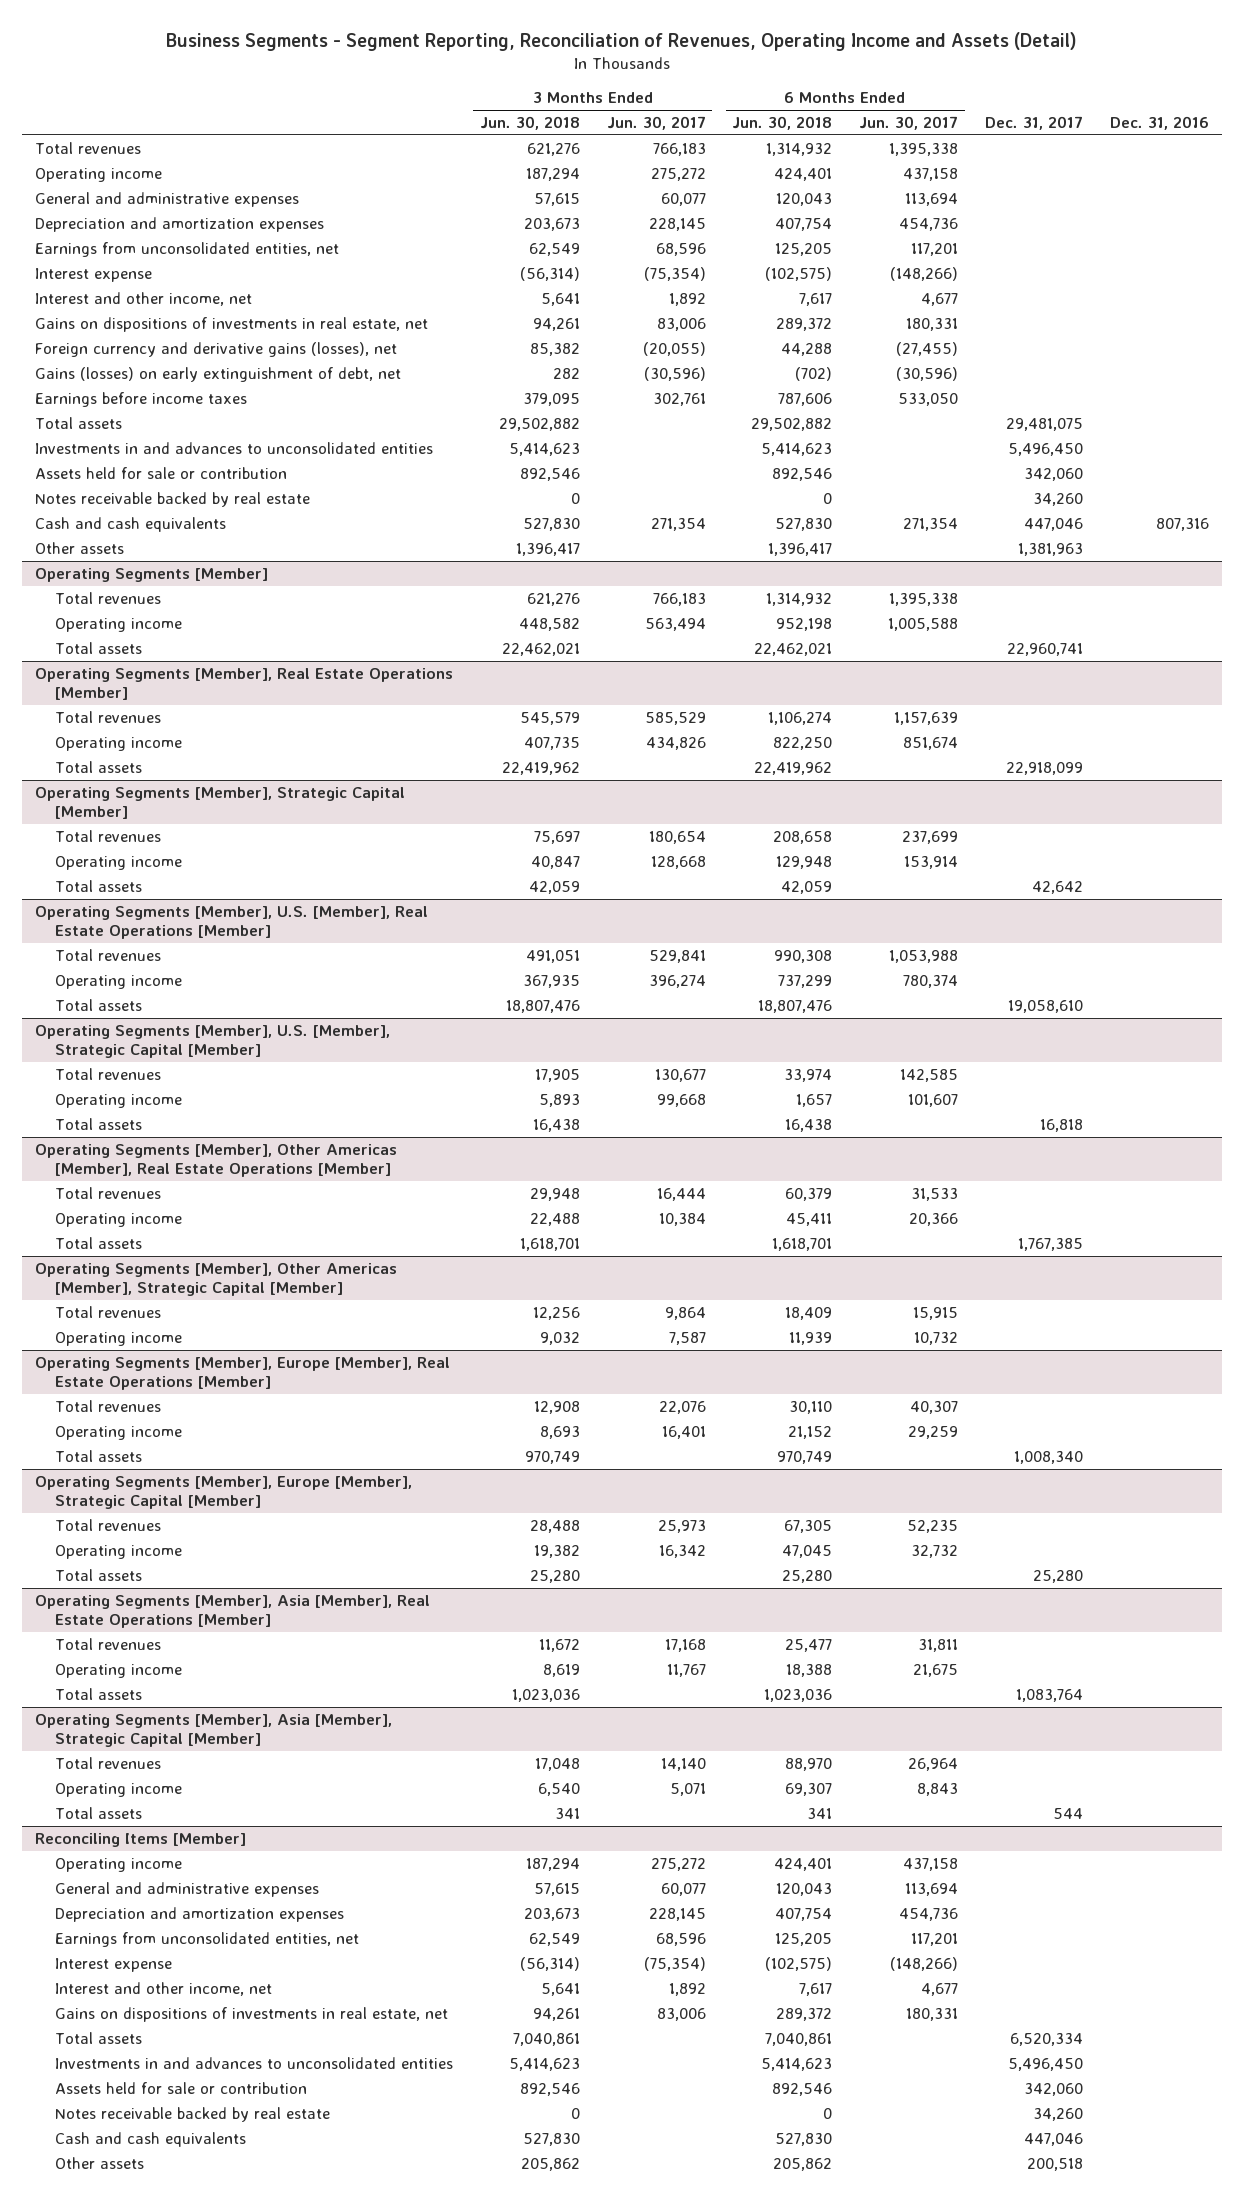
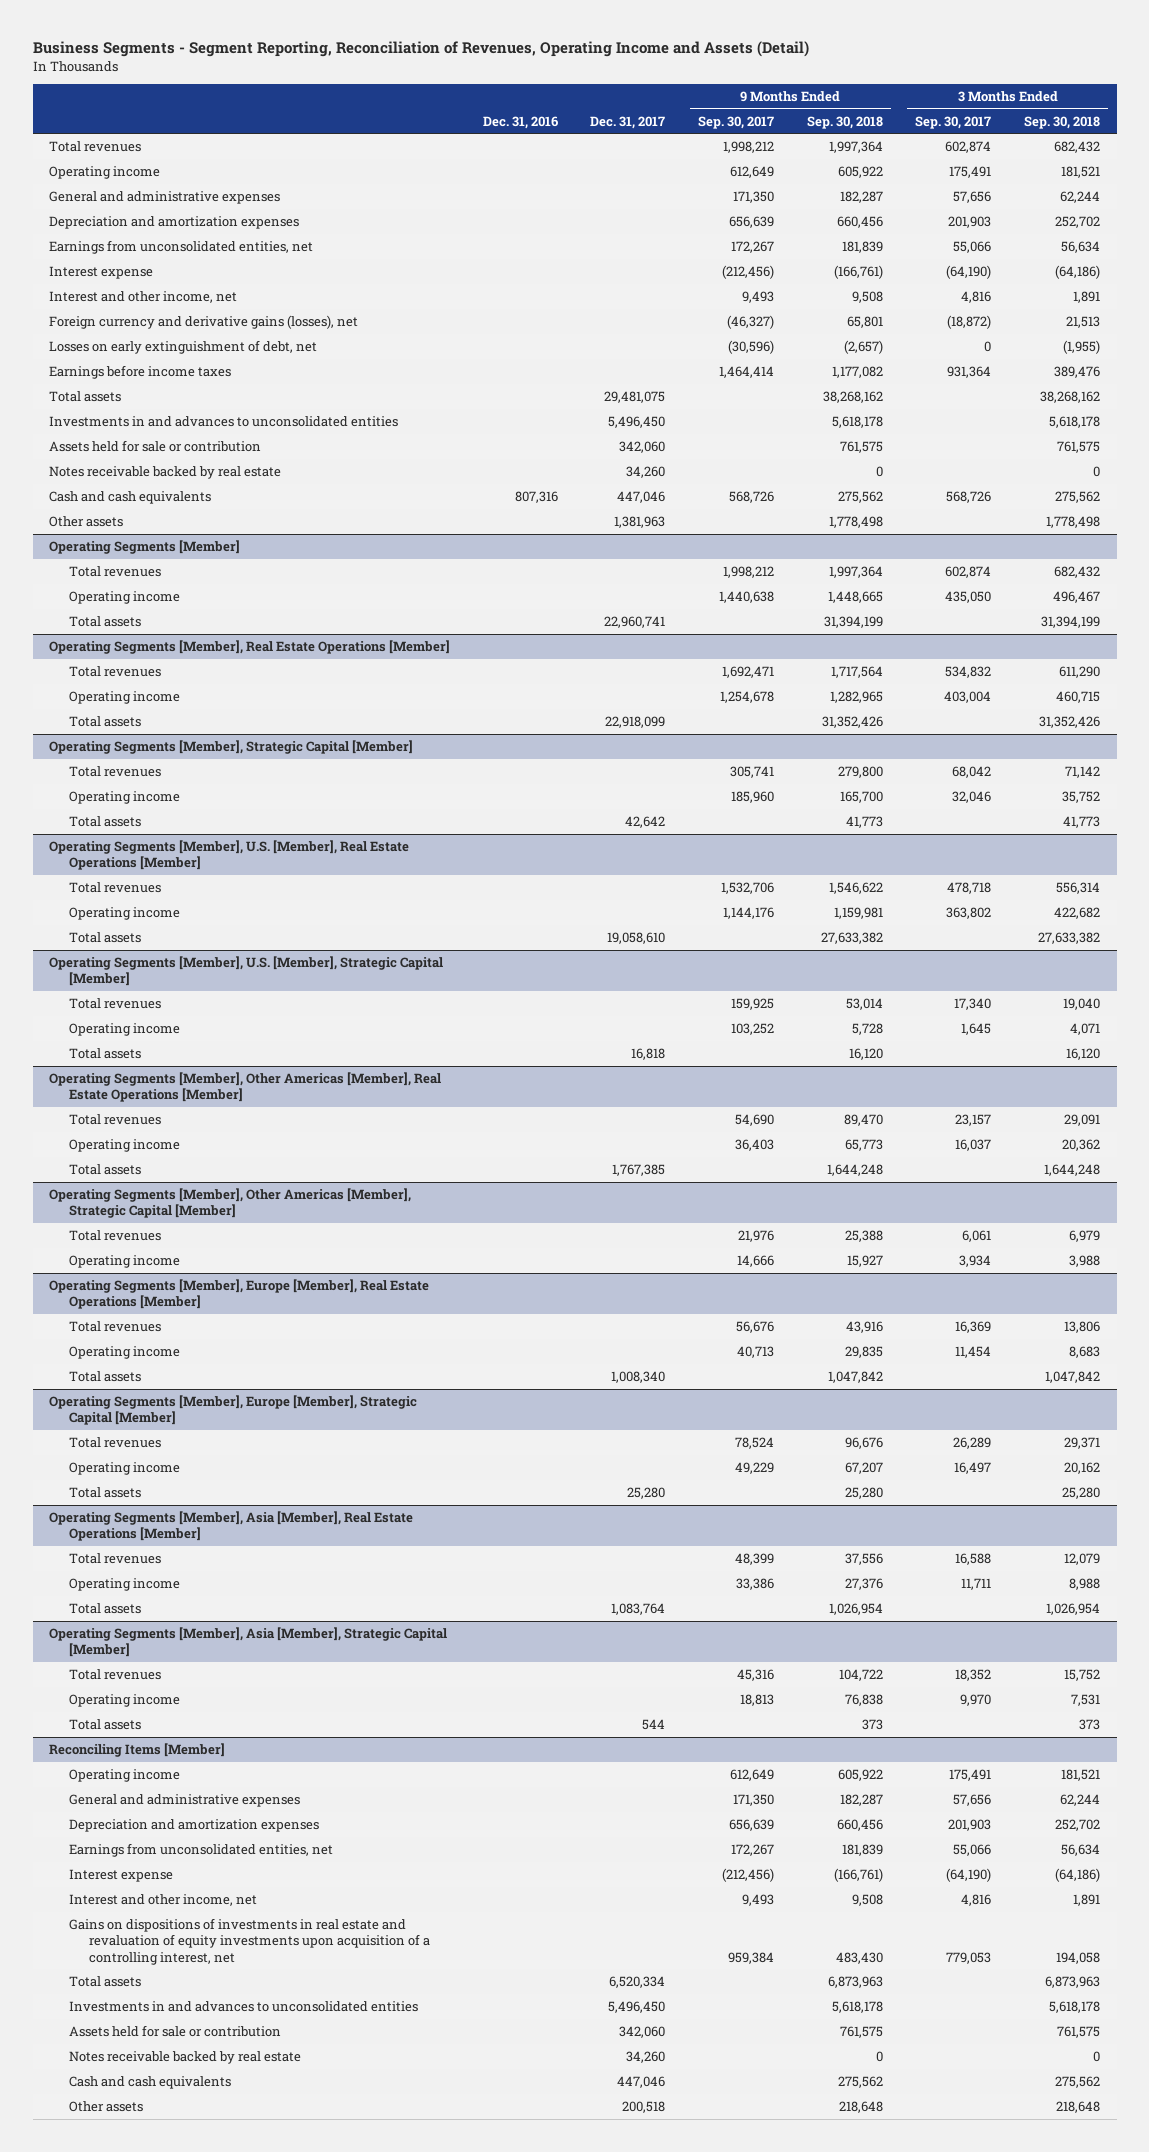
- | 3 Months Ended Jun. 30, 2018 | 3 Months Ended Jun. 30, 2017 | 6 Months Ended Jun. 30, 2018 | 6 Months Ended Jun. 30, 2017 | Dec. 31, 2017 | Dec. 31, 2016
+ | Dec. 31, 2016 | Dec. 31, 2017 | 9 Months Ended Sep. 30, 2017 | 9 Months Ended Sep. 30, 2018 | 3 Months Ended Sep. 30, 2017 | 3 Months Ended Sep. 30, 2018
- Gains on dispositions of investments in real estate, net | 94,261 | 83,006 | 289,372 | 180,331 | |
- Gains (losses) on early extinguishment of debt, net | 282 | (30,596) | (702) | (30,596) | |
+ Losses on early extinguishment of debt, net | | | (30,596) | (2,657) | 0 | (1,955)
@ Reconciling Items [Member]
- Gains on dispositions of investments in real estate, net | 94,261 | 83,006 | 289,372 | 180,331 | |
+ Gains on dispositions of investments in real estate and revaluation of equity investments upon acquisition of a controlling interest, net | | | 959,384 | 483,430 | 779,053 | 194,058

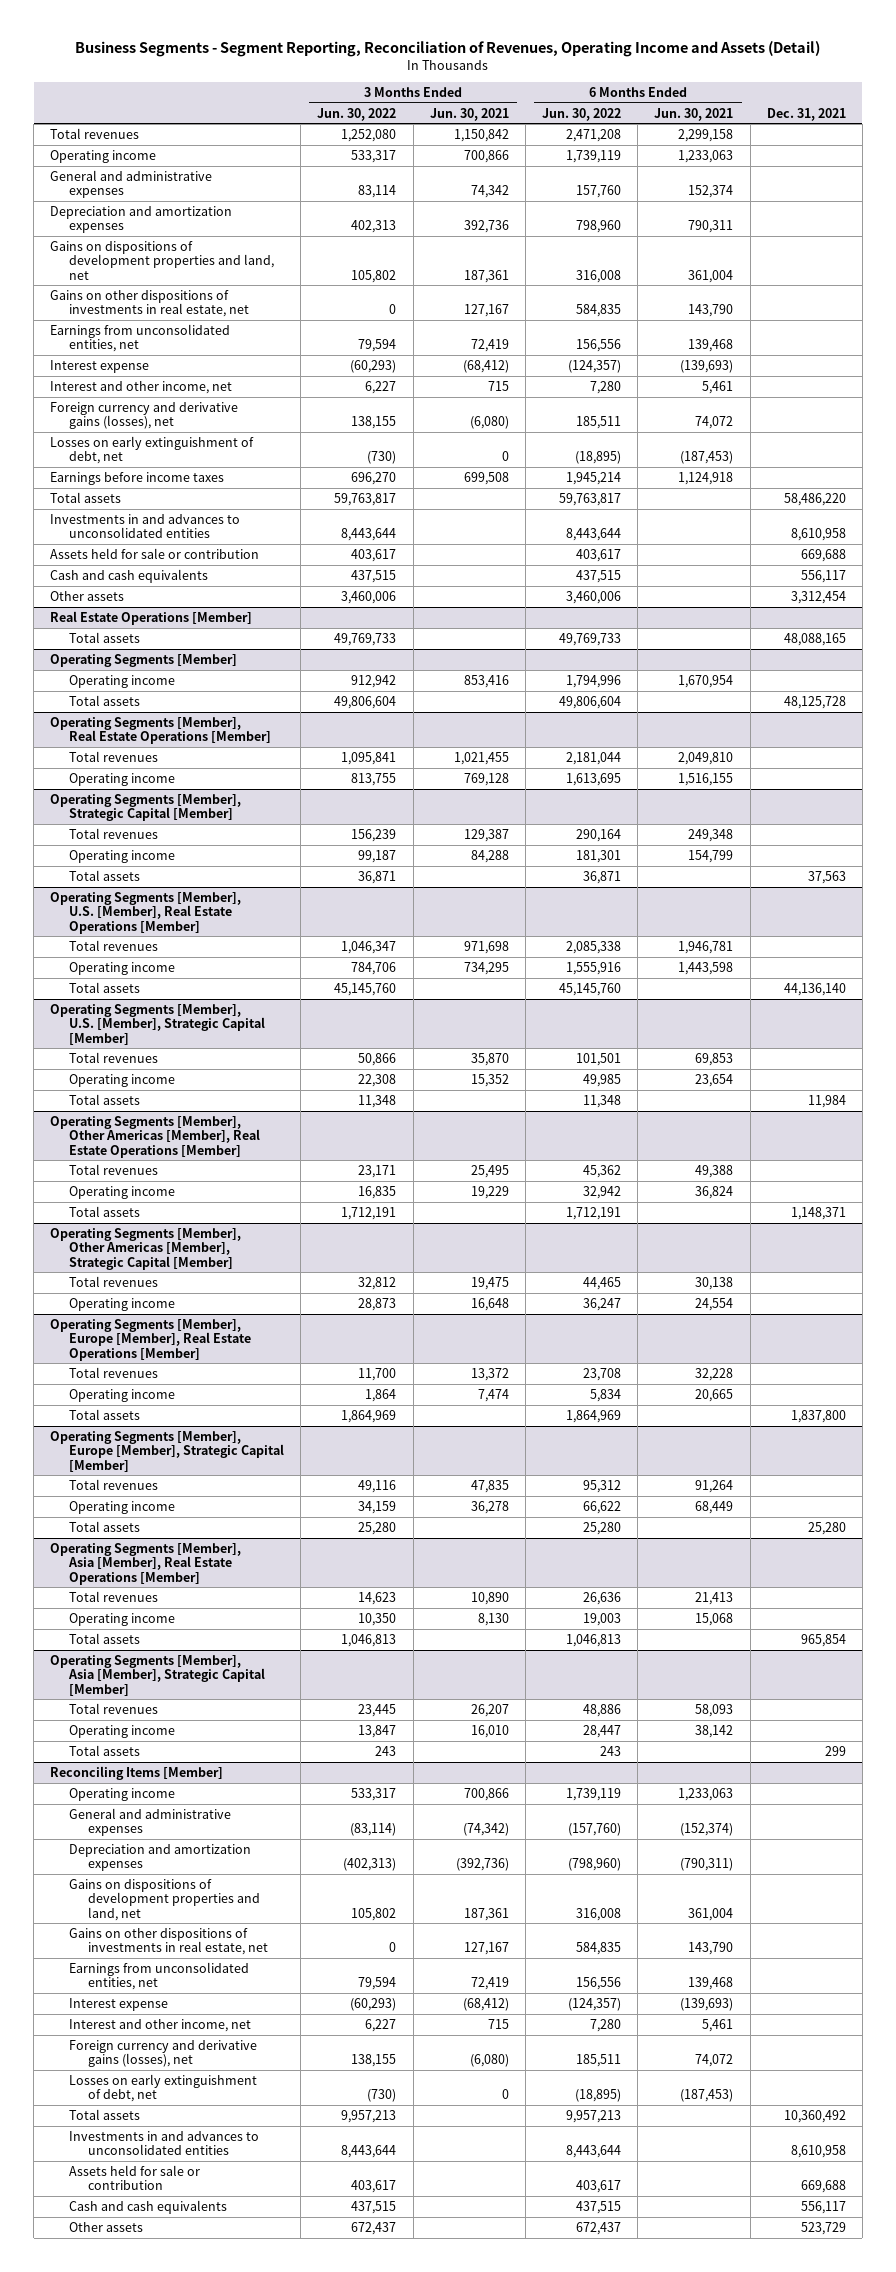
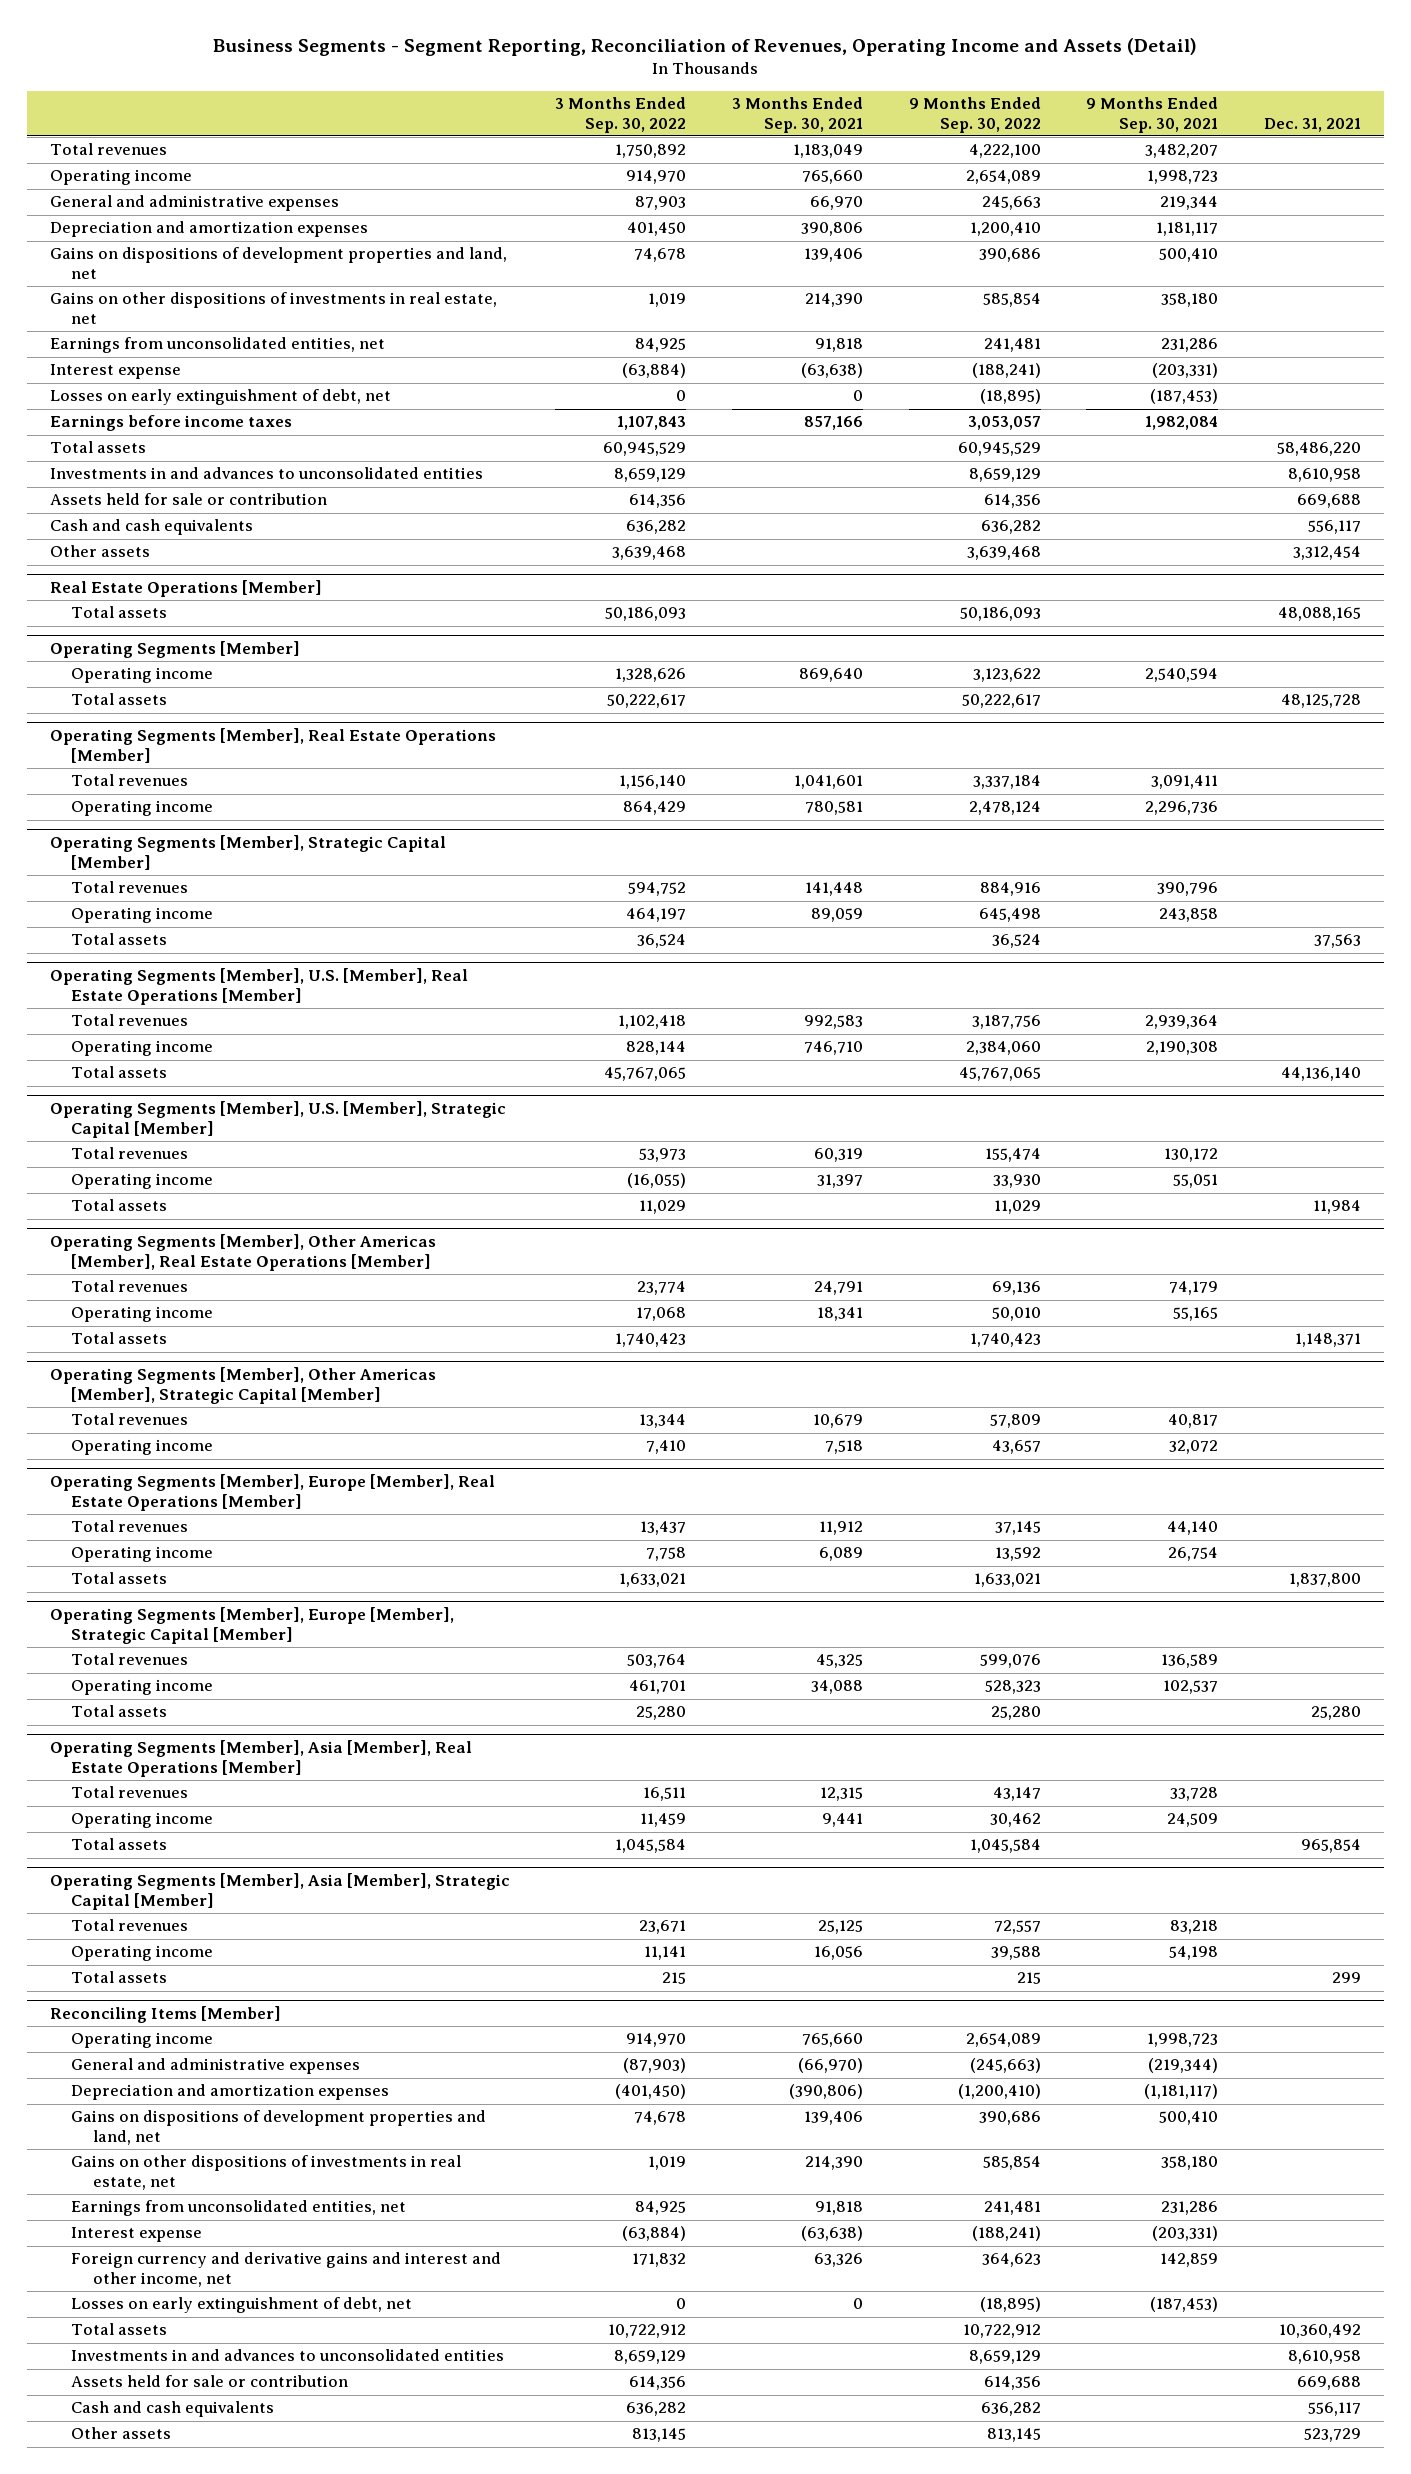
- | 3 Months Ended Jun. 30, 2022 | 3 Months Ended Jun. 30, 2021 | 6 Months Ended Jun. 30, 2022 | 6 Months Ended Jun. 30, 2021 | Dec. 31, 2021
+ | 3 Months Ended Sep. 30, 2022 | 3 Months Ended Sep. 30, 2021 | 9 Months Ended Sep. 30, 2022 | 9 Months Ended Sep. 30, 2021 | Dec. 31, 2021
- Interest and other income, net | 6,227 | 715 | 7,280 | 5,461 |
- Foreign currency and derivative gains (losses), net | 138,155 | (6,080) | 185,511 | 74,072 |
@ Reconciling Items [Member]
- Interest and other income, net | 6,227 | 715 | 7,280 | 5,461 |
- Foreign currency and derivative gains (losses), net | 138,155 | (6,080) | 185,511 | 74,072 |
+ Foreign currency and derivative gains and interest and other income, net | 171,832 | 63,326 | 364,623 | 142,859 |

